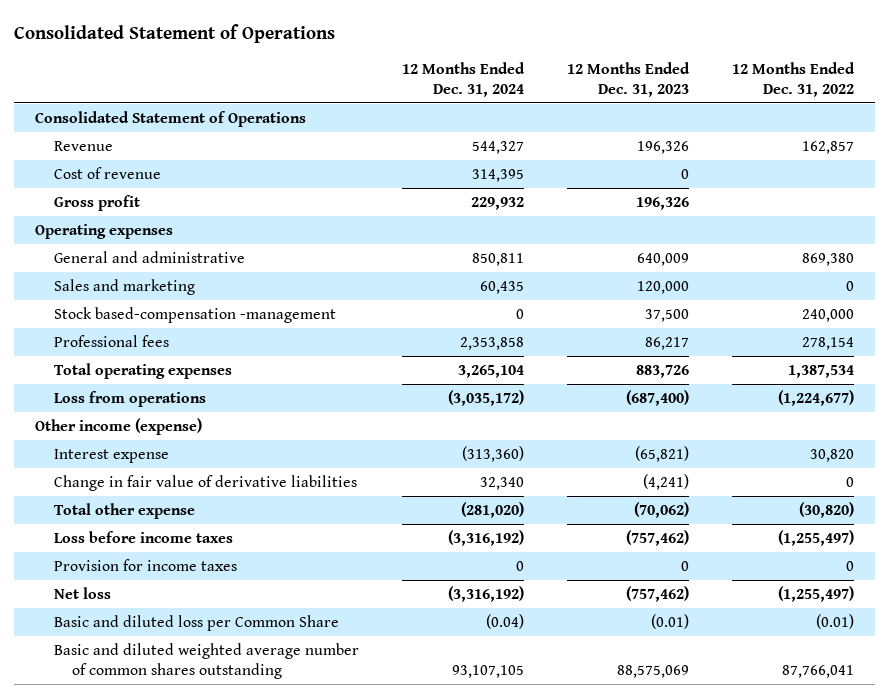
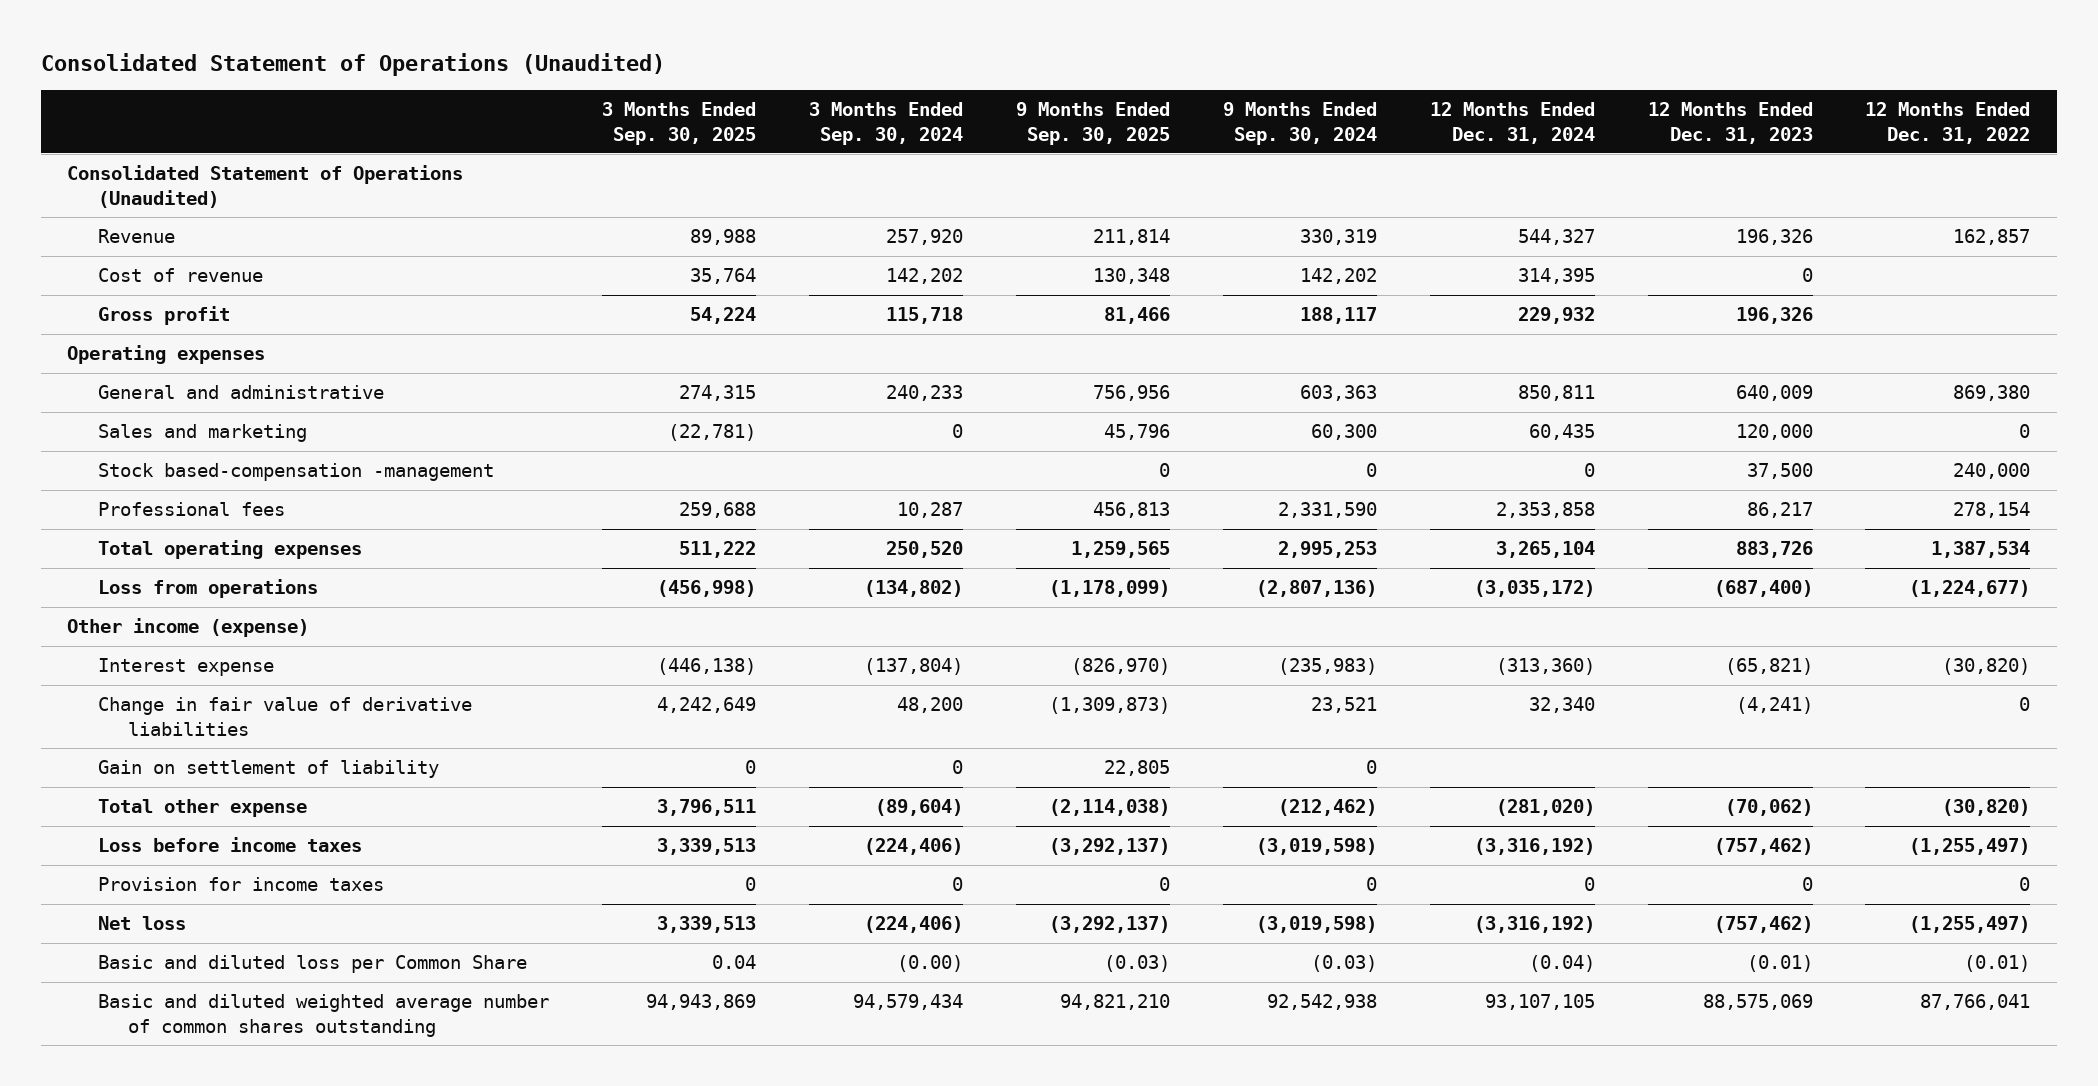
- Consolidated Statement of Operations
+ Consolidated Statement of Operations (Unaudited)
- | 12 Months Ended Dec. 31, 2024 | 12 Months Ended Dec. 31, 2023 | 12 Months Ended Dec. 31, 2022
+ | 3 Months Ended Sep. 30, 2025 | 3 Months Ended Sep. 30, 2024 | 9 Months Ended Sep. 30, 2025 | 9 Months Ended Sep. 30, 2024 | 12 Months Ended Dec. 31, 2024 | 12 Months Ended Dec. 31, 2023 | 12 Months Ended Dec. 31, 2022
- Consolidated Statement of Operations
+ Consolidated Statement of Operations (Unaudited)
- Interest expense | (313,360) | (65,821) | 30,820
+ Interest expense | (446,138) | (137,804) | (826,970) | (235,983) | (313,360) | (65,821) | (30,820)
+ Gain on settlement of liability | 0 | 0 | 22,805 | 0 | | |

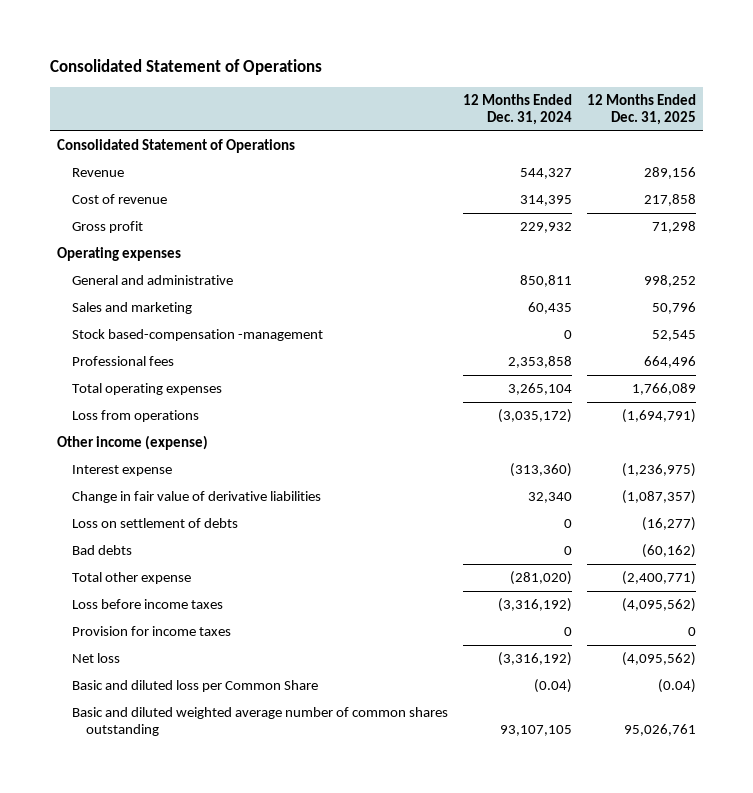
- Consolidated Statement of Operations (Unaudited)
+ Consolidated Statement of Operations
- | 3 Months Ended Sep. 30, 2025 | 3 Months Ended Sep. 30, 2024 | 9 Months Ended Sep. 30, 2025 | 9 Months Ended Sep. 30, 2024 | 12 Months Ended Dec. 31, 2024 | 12 Months Ended Dec. 31, 2023 | 12 Months Ended Dec. 31, 2022
+ | 12 Months Ended Dec. 31, 2024 | 12 Months Ended Dec. 31, 2025
- Consolidated Statement of Operations (Unaudited)
+ Consolidated Statement of Operations
- Gain on settlement of liability | 0 | 0 | 22,805 | 0 | | |
+ Loss on settlement of debts | 0 | (16,277)
+ Bad debts | 0 | (60,162)

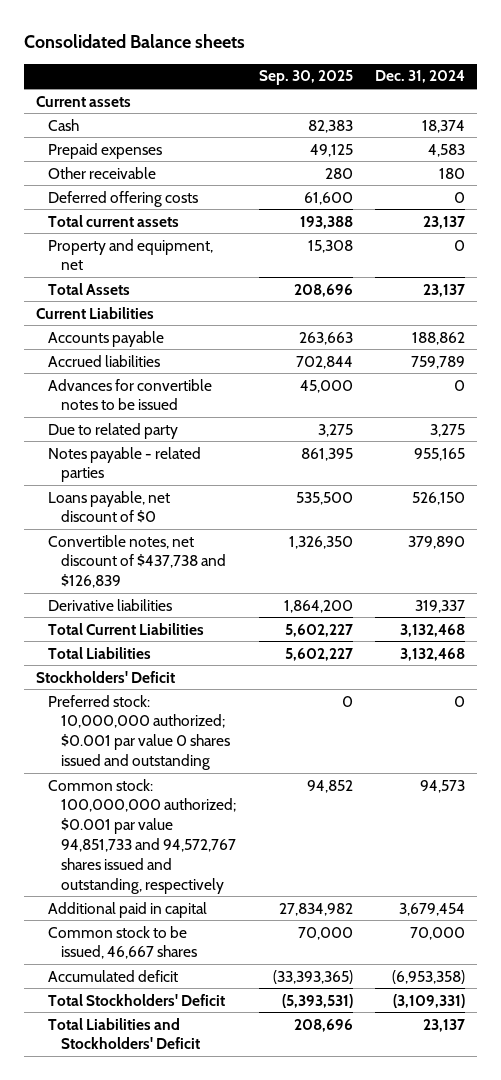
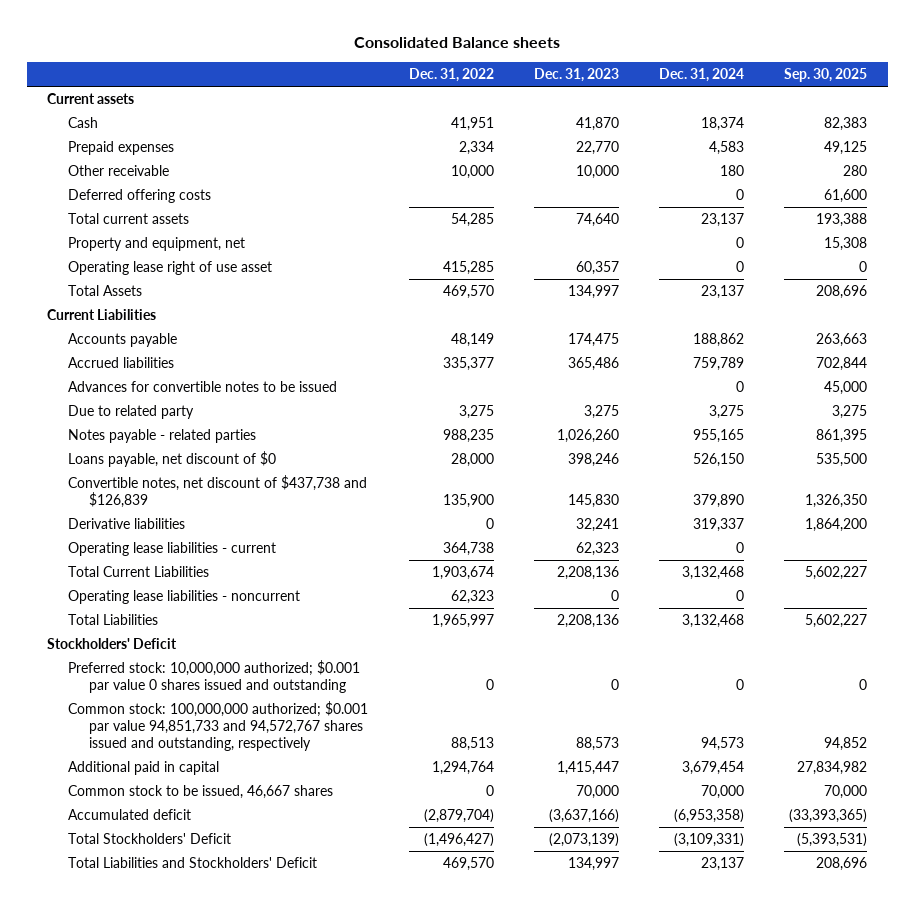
- | Sep. 30, 2025 | Dec. 31, 2024
+ | Dec. 31, 2022 | Dec. 31, 2023 | Dec. 31, 2024 | Sep. 30, 2025
+ Operating lease right of use asset | 415,285 | 60,357 | 0 | 0
+ Operating lease liabilities - current | 364,738 | 62,323 | 0 |
+ Operating lease liabilities - noncurrent | 62,323 | 0 | 0 |

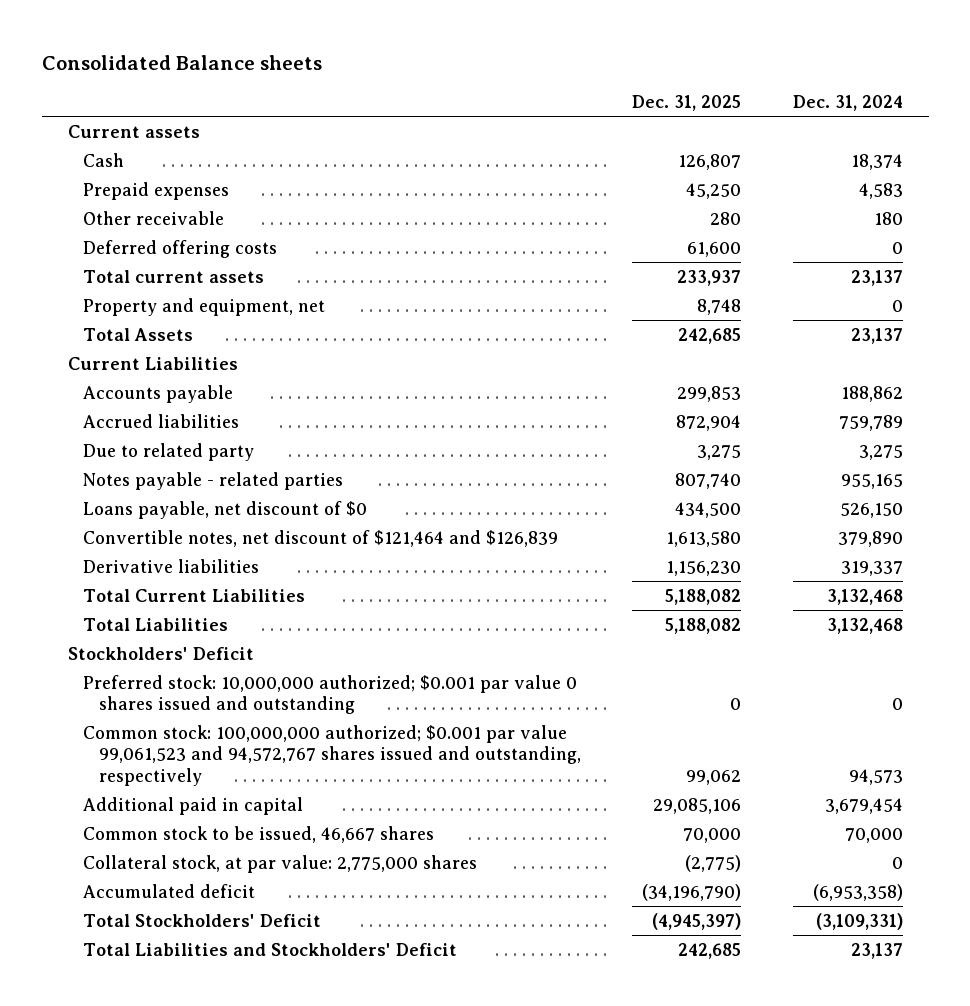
- | Dec. 31, 2022 | Dec. 31, 2023 | Dec. 31, 2024 | Sep. 30, 2025
+ | Dec. 31, 2025 | Dec. 31, 2024
- Operating lease right of use asset | 415,285 | 60,357 | 0 | 0
- Advances for convertible notes to be issued | | | 0 | 45,000
- Convertible notes, net discount of $437,738 and $126,839 | 135,900 | 145,830 | 379,890 | 1,326,350
+ Convertible notes, net discount of $121,464 and $126,839 | 1,613,580 | 379,890
- Operating lease liabilities - current | 364,738 | 62,323 | 0 |
- Operating lease liabilities - noncurrent | 62,323 | 0 | 0 |
- Common stock: 100,000,000 authorized; $0.001 par value 94,851,733 and 94,572,767 shares issued and outstanding, respectively | 88,513 | 88,573 | 94,573 | 94,852
+ Common stock: 100,000,000 authorized; $0.001 par value 99,061,523 and 94,572,767 shares issued and outstanding, respectively | 99,062 | 94,573
+ Collateral stock, at par value: 2,775,000 shares | (2,775) | 0

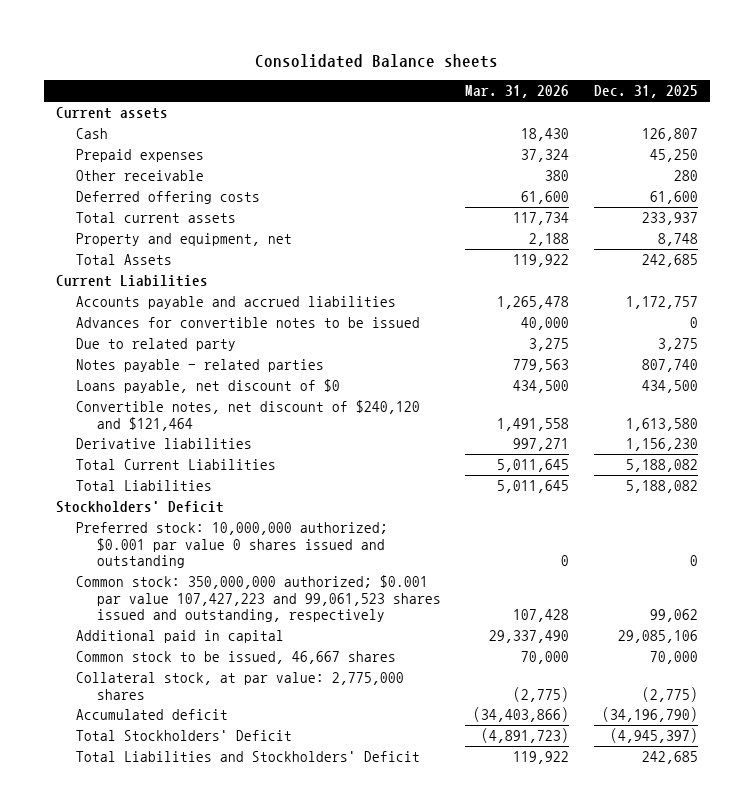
- | Dec. 31, 2025 | Dec. 31, 2024
+ | Mar. 31, 2026 | Dec. 31, 2025
- Accounts payable | 299,853 | 188,862
- Accrued liabilities | 872,904 | 759,789
+ Accounts payable and accrued liabilities | 1,265,478 | 1,172,757
+ Advances for convertible notes to be issued | 40,000 | 0
- Convertible notes, net discount of $121,464 and $126,839 | 1,613,580 | 379,890
+ Convertible notes, net discount of $240,120 and $121,464 | 1,491,558 | 1,613,580
- Common stock: 100,000,000 authorized; $0.001 par value 99,061,523 and 94,572,767 shares issued and outstanding, respectively | 99,062 | 94,573
+ Common stock: 350,000,000 authorized; $0.001 par value 107,427,223 and 99,061,523 shares issued and outstanding, respectively | 107,428 | 99,062

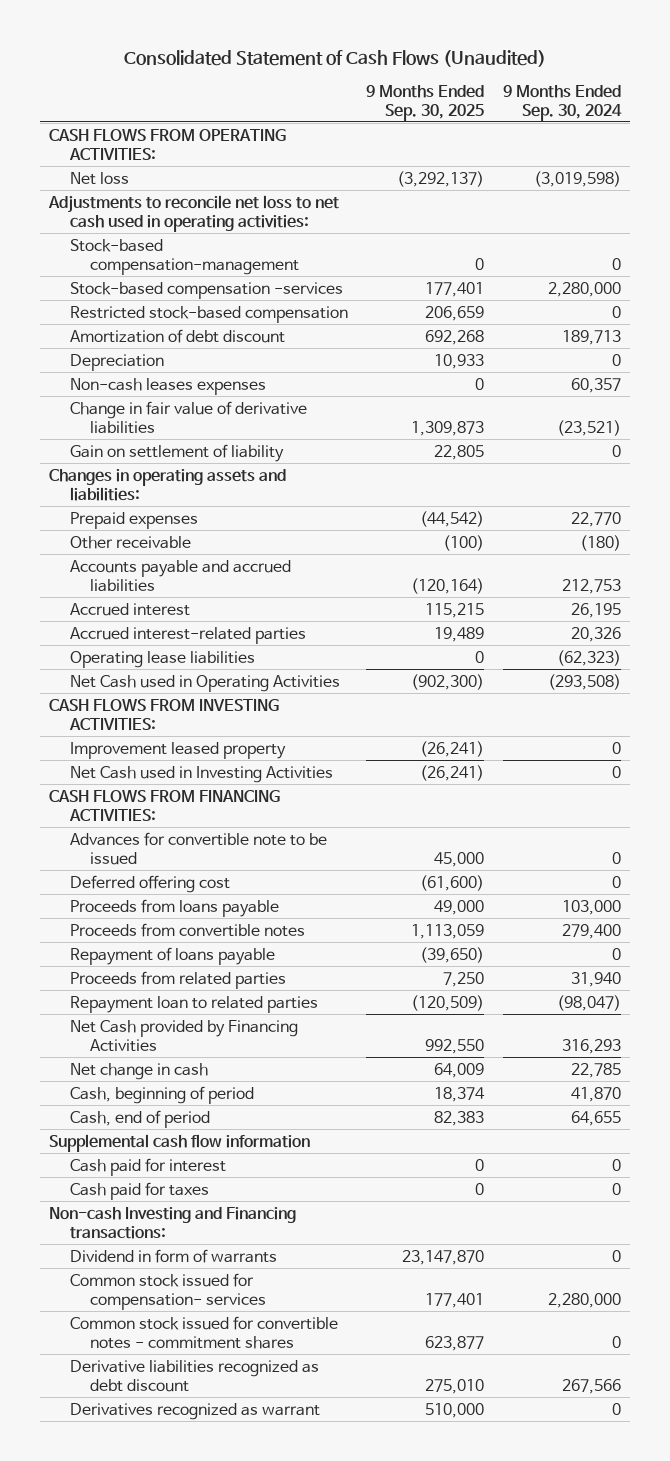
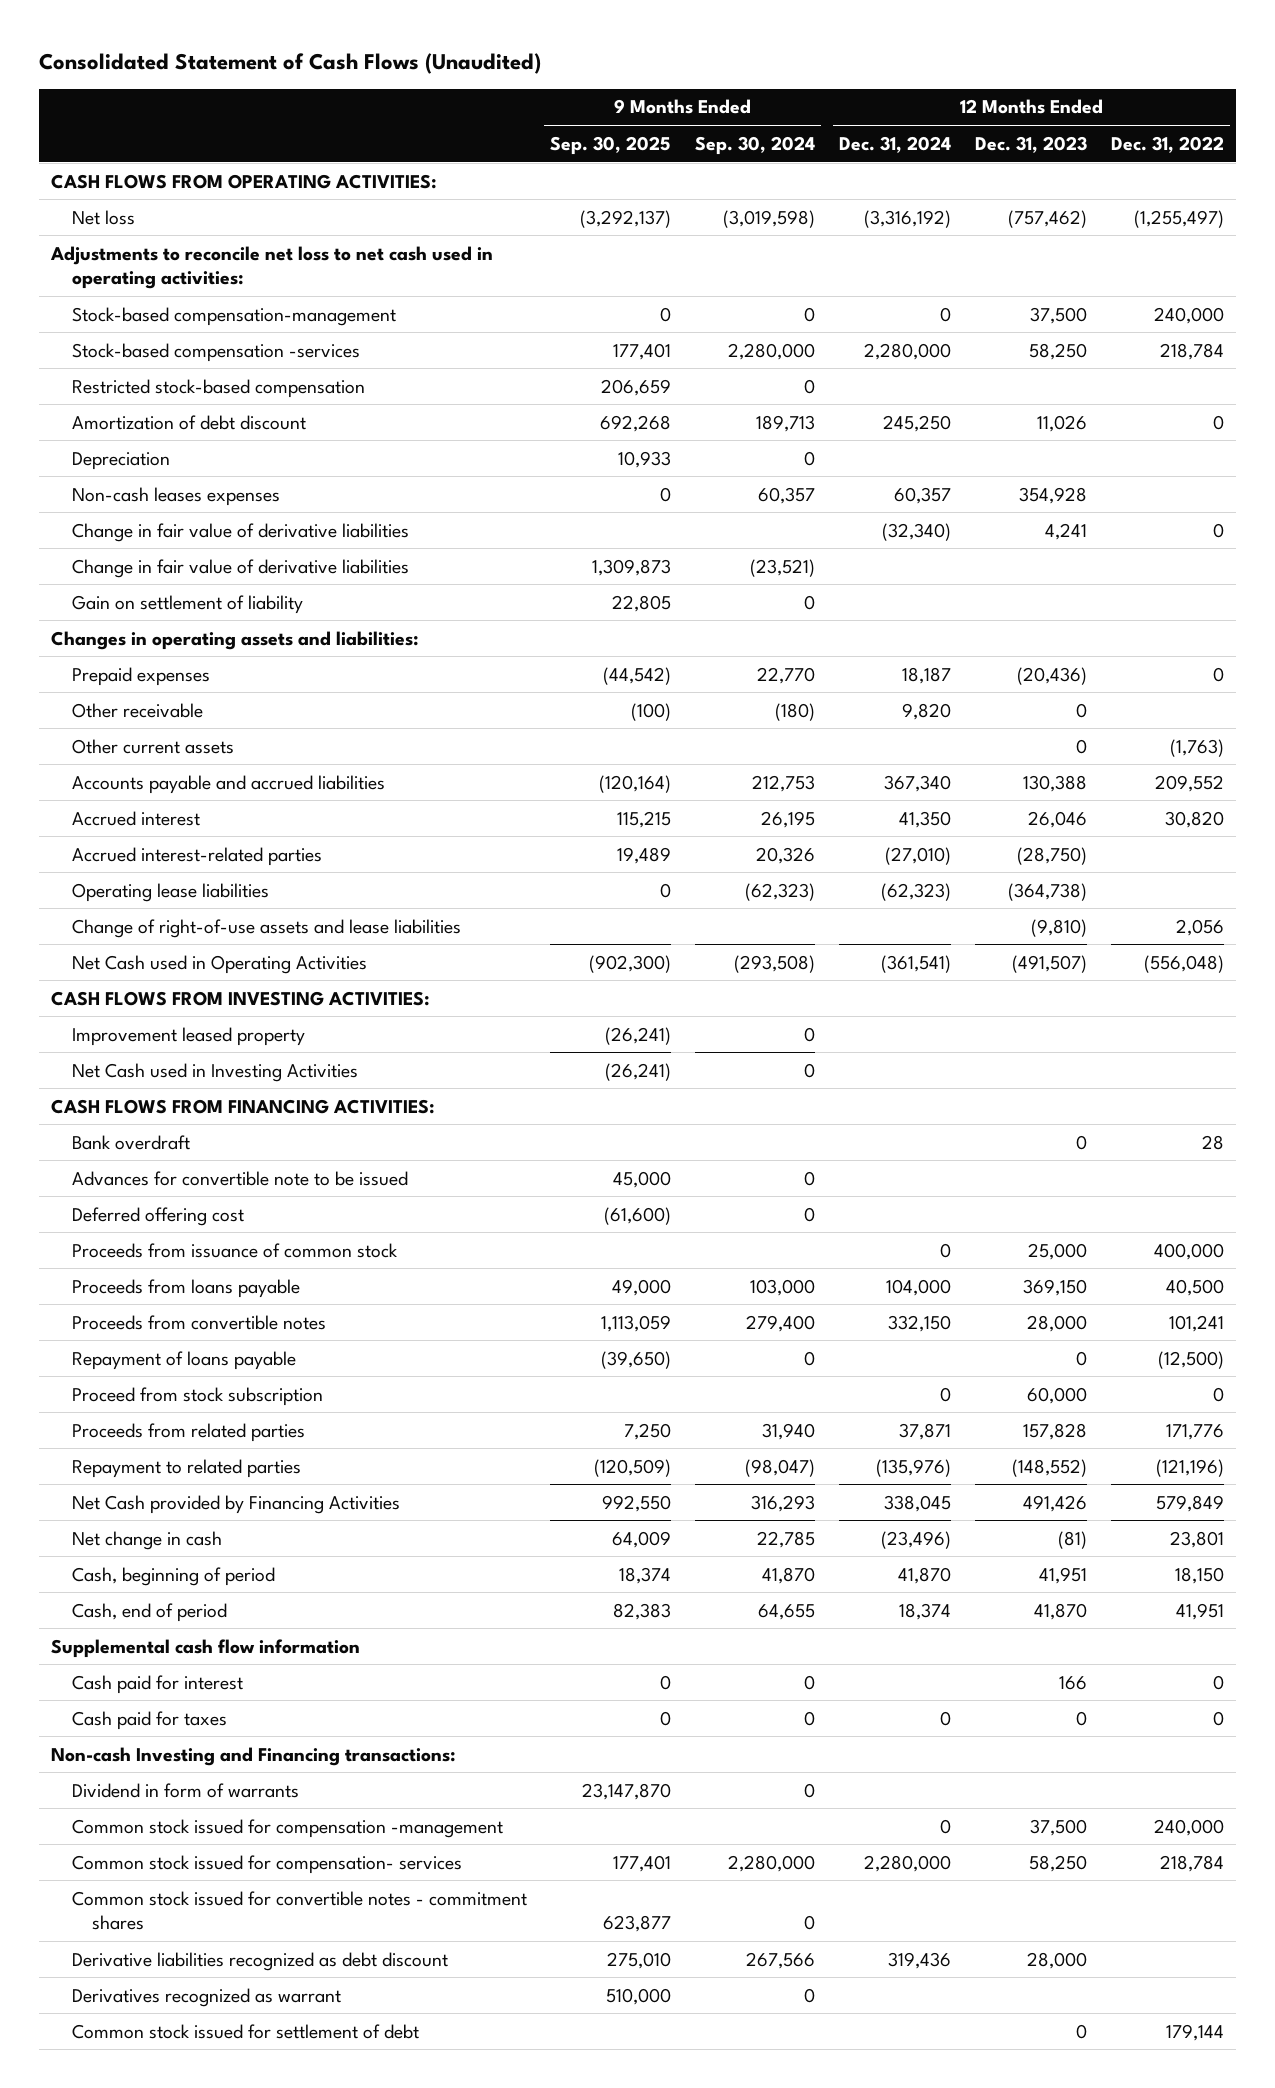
- | 9 Months Ended Sep. 30, 2025 | 9 Months Ended Sep. 30, 2024
+ | 9 Months Ended Sep. 30, 2025 | 9 Months Ended Sep. 30, 2024 | 12 Months Ended Dec. 31, 2024 | 12 Months Ended Dec. 31, 2023 | 12 Months Ended Dec. 31, 2022
+ Change in fair value of derivative liabilities | | | (32,340) | 4,241 | 0
+ Other current assets | | | | 0 | (1,763)
+ Change of right-of-use assets and lease liabilities | | | | (9,810) | 2,056
+ Bank overdraft | | | | 0 | 28
+ Proceeds from issuance of common stock | | | 0 | 25,000 | 400,000
+ Proceed from stock subscription | | | 0 | 60,000 | 0
- Repayment loan to related parties | (120,509) | (98,047)
+ Repayment to related parties | (120,509) | (98,047) | (135,976) | (148,552) | (121,196)
+ Common stock issued for compensation -management | | | 0 | 37,500 | 240,000
+ Common stock issued for settlement of debt | | | | 0 | 179,144

